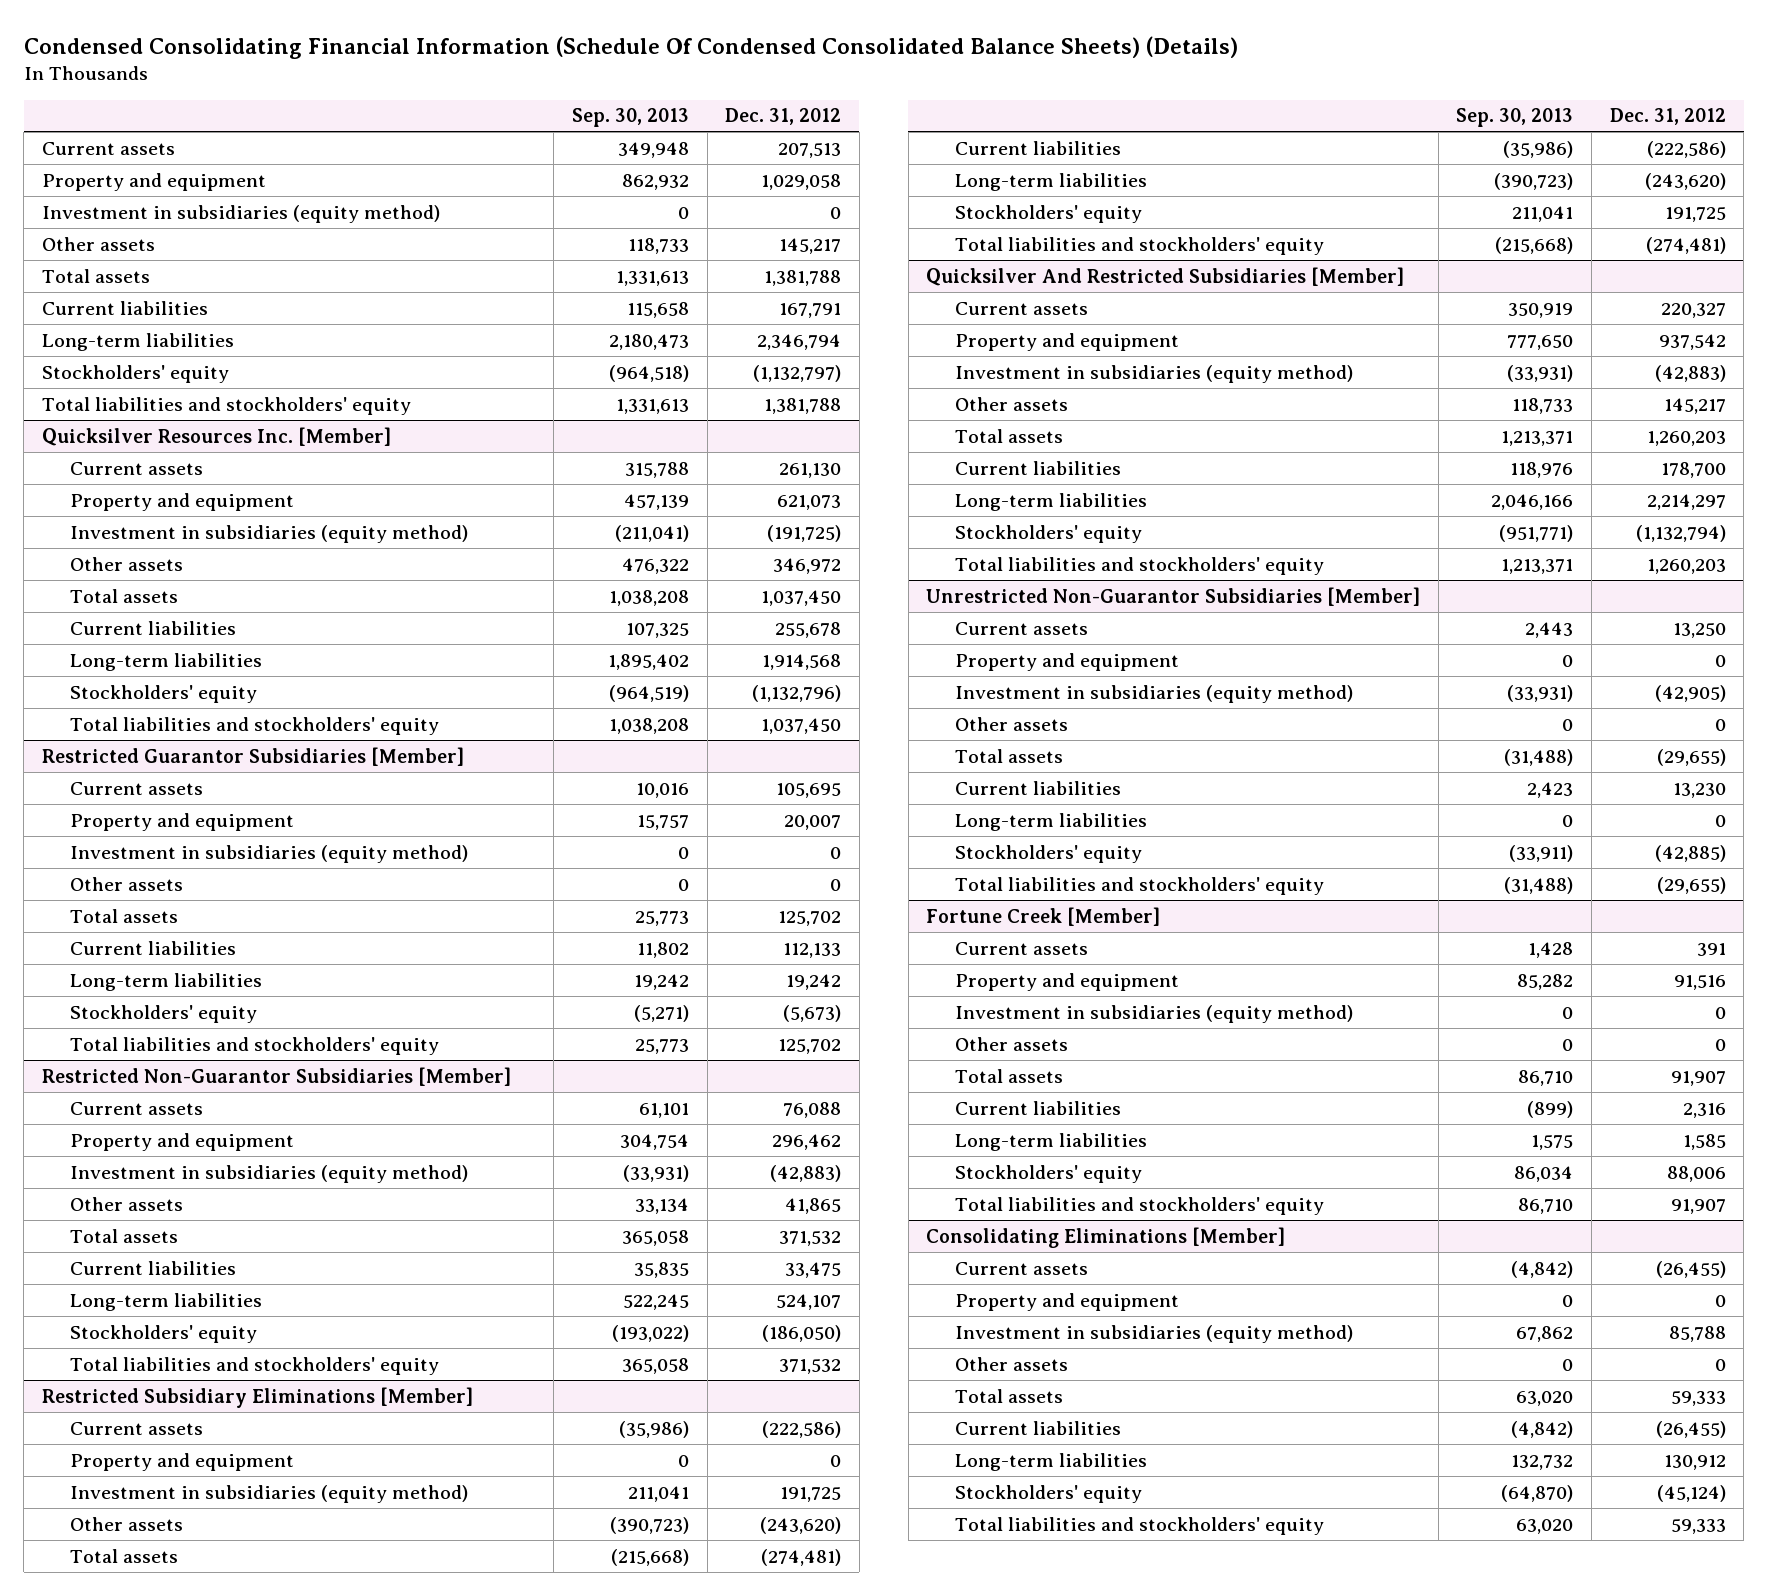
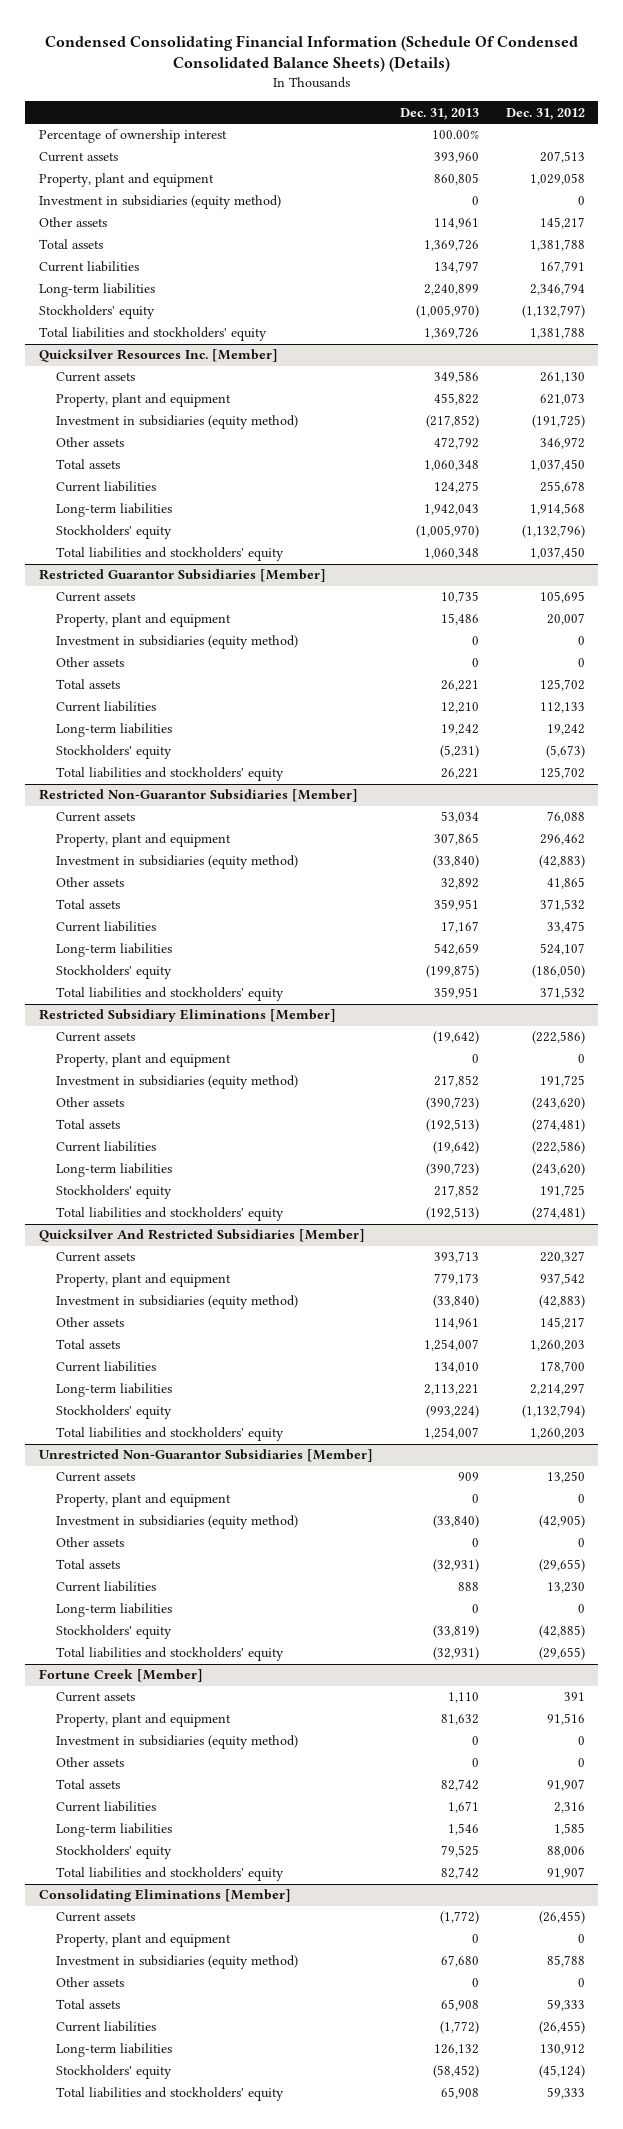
- | Sep. 30, 2013 | Dec. 31, 2012
+ | Dec. 31, 2013 | Dec. 31, 2012
+ Percentage of ownership interest | 100.00% |
- Property and equipment | 862,932 | 1,029,058
+ Property, plant and equipment | 860,805 | 1,029,058
@ Quicksilver Resources Inc. [Member]
- Property and equipment | 457,139 | 621,073
+ Property, plant and equipment | 455,822 | 621,073
@ Restricted Guarantor Subsidiaries [Member]
- Property and equipment | 15,757 | 20,007
+ Property, plant and equipment | 15,486 | 20,007
@ Restricted Non-Guarantor Subsidiaries [Member]
- Property and equipment | 304,754 | 296,462
+ Property, plant and equipment | 307,865 | 296,462
@ Restricted Subsidiary Eliminations [Member]
- Property and equipment | 0 | 0
+ Property, plant and equipment | 0 | 0
@ Quicksilver And Restricted Subsidiaries [Member]
- Property and equipment | 777,650 | 937,542
+ Property, plant and equipment | 779,173 | 937,542
@ Unrestricted Non-Guarantor Subsidiaries [Member]
- Property and equipment | 0 | 0
+ Property, plant and equipment | 0 | 0
@ Fortune Creek [Member]
- Property and equipment | 85,282 | 91,516
+ Property, plant and equipment | 81,632 | 91,516
@ Consolidating Eliminations [Member]
- Property and equipment | 0 | 0
+ Property, plant and equipment | 0 | 0

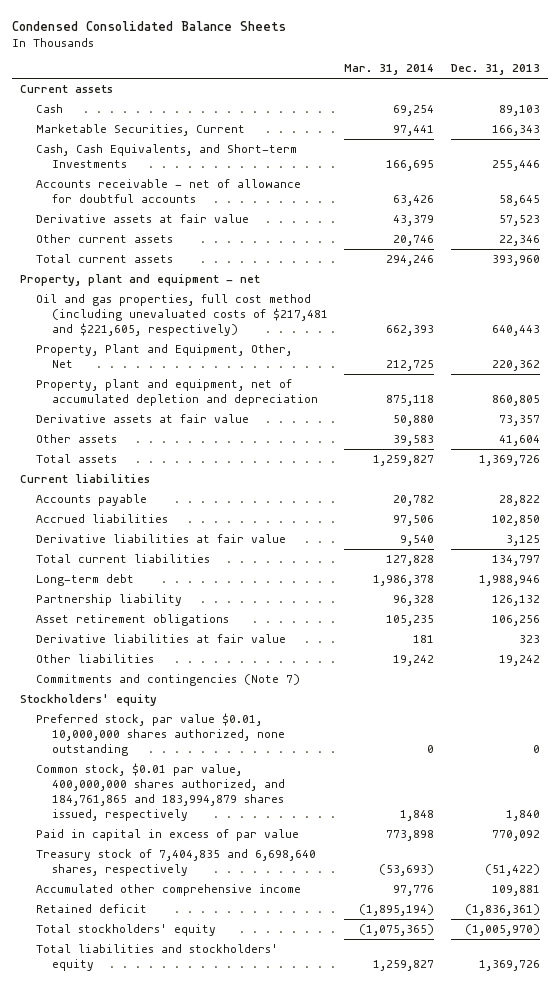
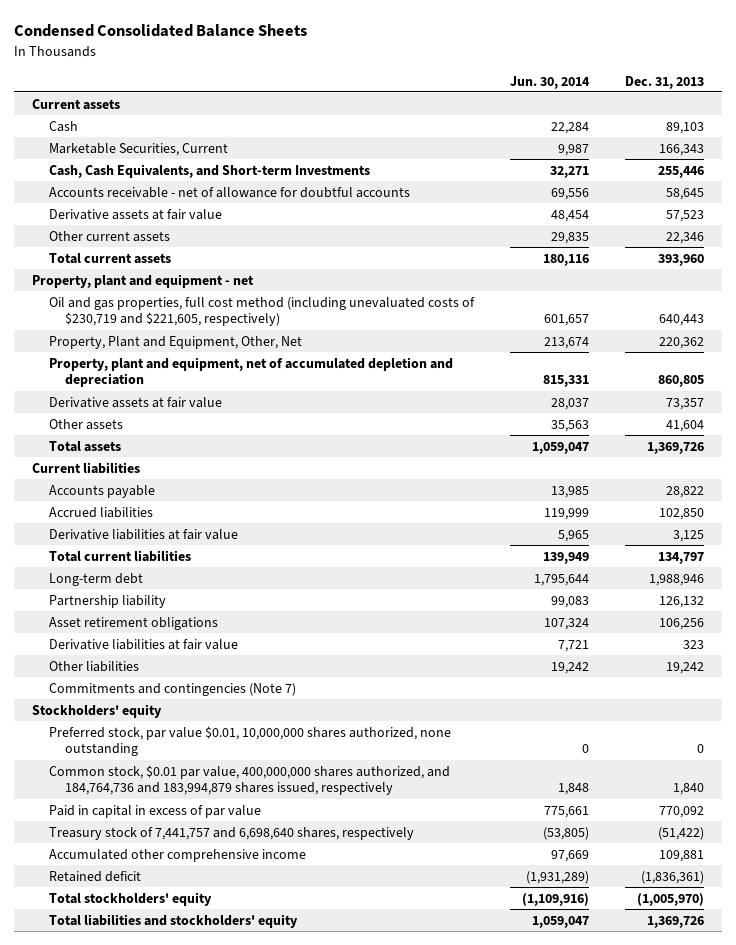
- | Mar. 31, 2014 | Dec. 31, 2013
+ | Jun. 30, 2014 | Dec. 31, 2013
- Oil and gas properties, full cost method (including unevaluated costs of $217,481 and $221,605, respectively) | 662,393 | 640,443
+ Oil and gas properties, full cost method (including unevaluated costs of $230,719 and $221,605, respectively) | 601,657 | 640,443
- Common stock, $0.01 par value, 400,000,000 shares authorized, and 184,761,865 and 183,994,879 shares issued, respectively | 1,848 | 1,840
+ Common stock, $0.01 par value, 400,000,000 shares authorized, and 184,764,736 and 183,994,879 shares issued, respectively | 1,848 | 1,840
- Treasury stock of 7,404,835 and 6,698,640 shares, respectively | (53,693) | (51,422)
+ Treasury stock of 7,441,757 and 6,698,640 shares, respectively | (53,805) | (51,422)

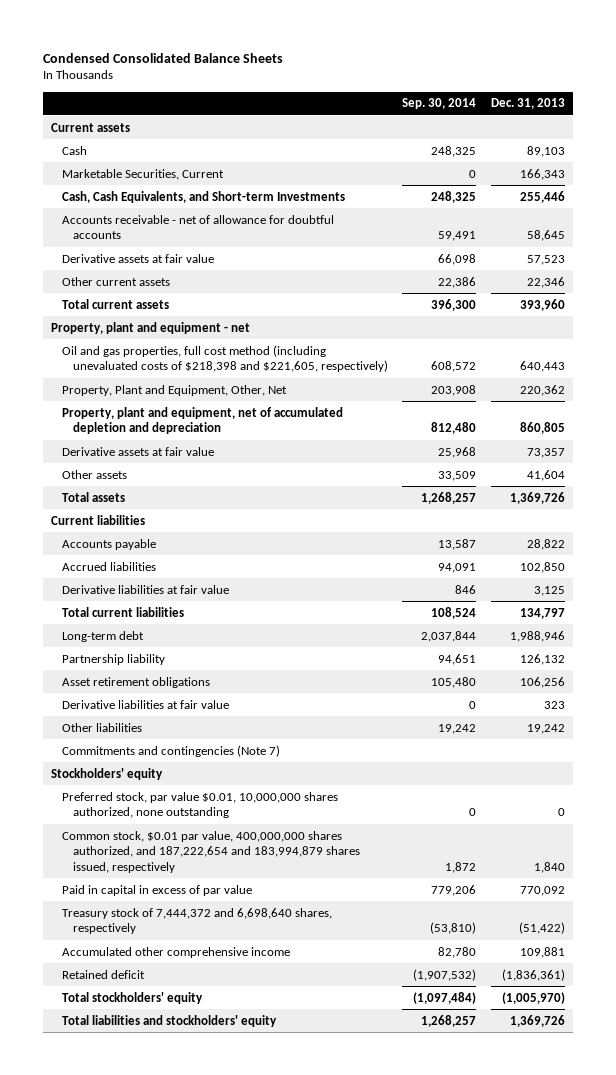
- | Jun. 30, 2014 | Dec. 31, 2013
+ | Sep. 30, 2014 | Dec. 31, 2013
- Oil and gas properties, full cost method (including unevaluated costs of $230,719 and $221,605, respectively) | 601,657 | 640,443
+ Oil and gas properties, full cost method (including unevaluated costs of $218,398 and $221,605, respectively) | 608,572 | 640,443
- Common stock, $0.01 par value, 400,000,000 shares authorized, and 184,764,736 and 183,994,879 shares issued, respectively | 1,848 | 1,840
+ Common stock, $0.01 par value, 400,000,000 shares authorized, and 187,222,654 and 183,994,879 shares issued, respectively | 1,872 | 1,840
- Treasury stock of 7,441,757 and 6,698,640 shares, respectively | (53,805) | (51,422)
+ Treasury stock of 7,444,372 and 6,698,640 shares, respectively | (53,810) | (51,422)

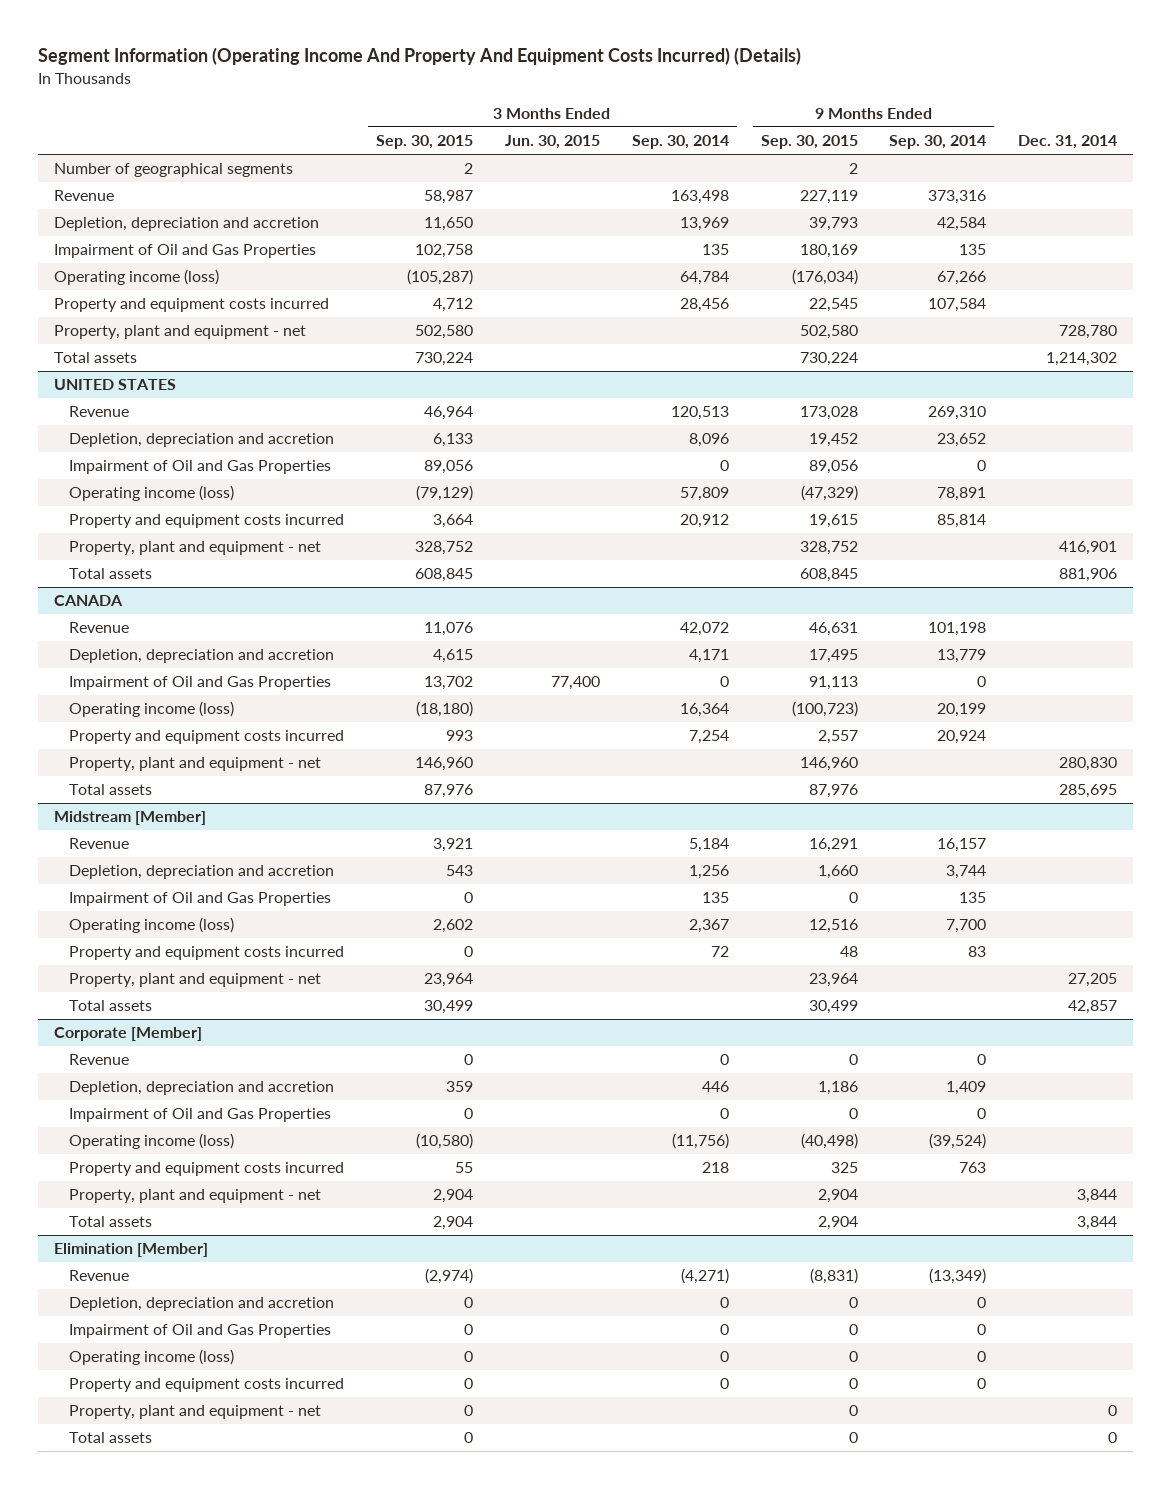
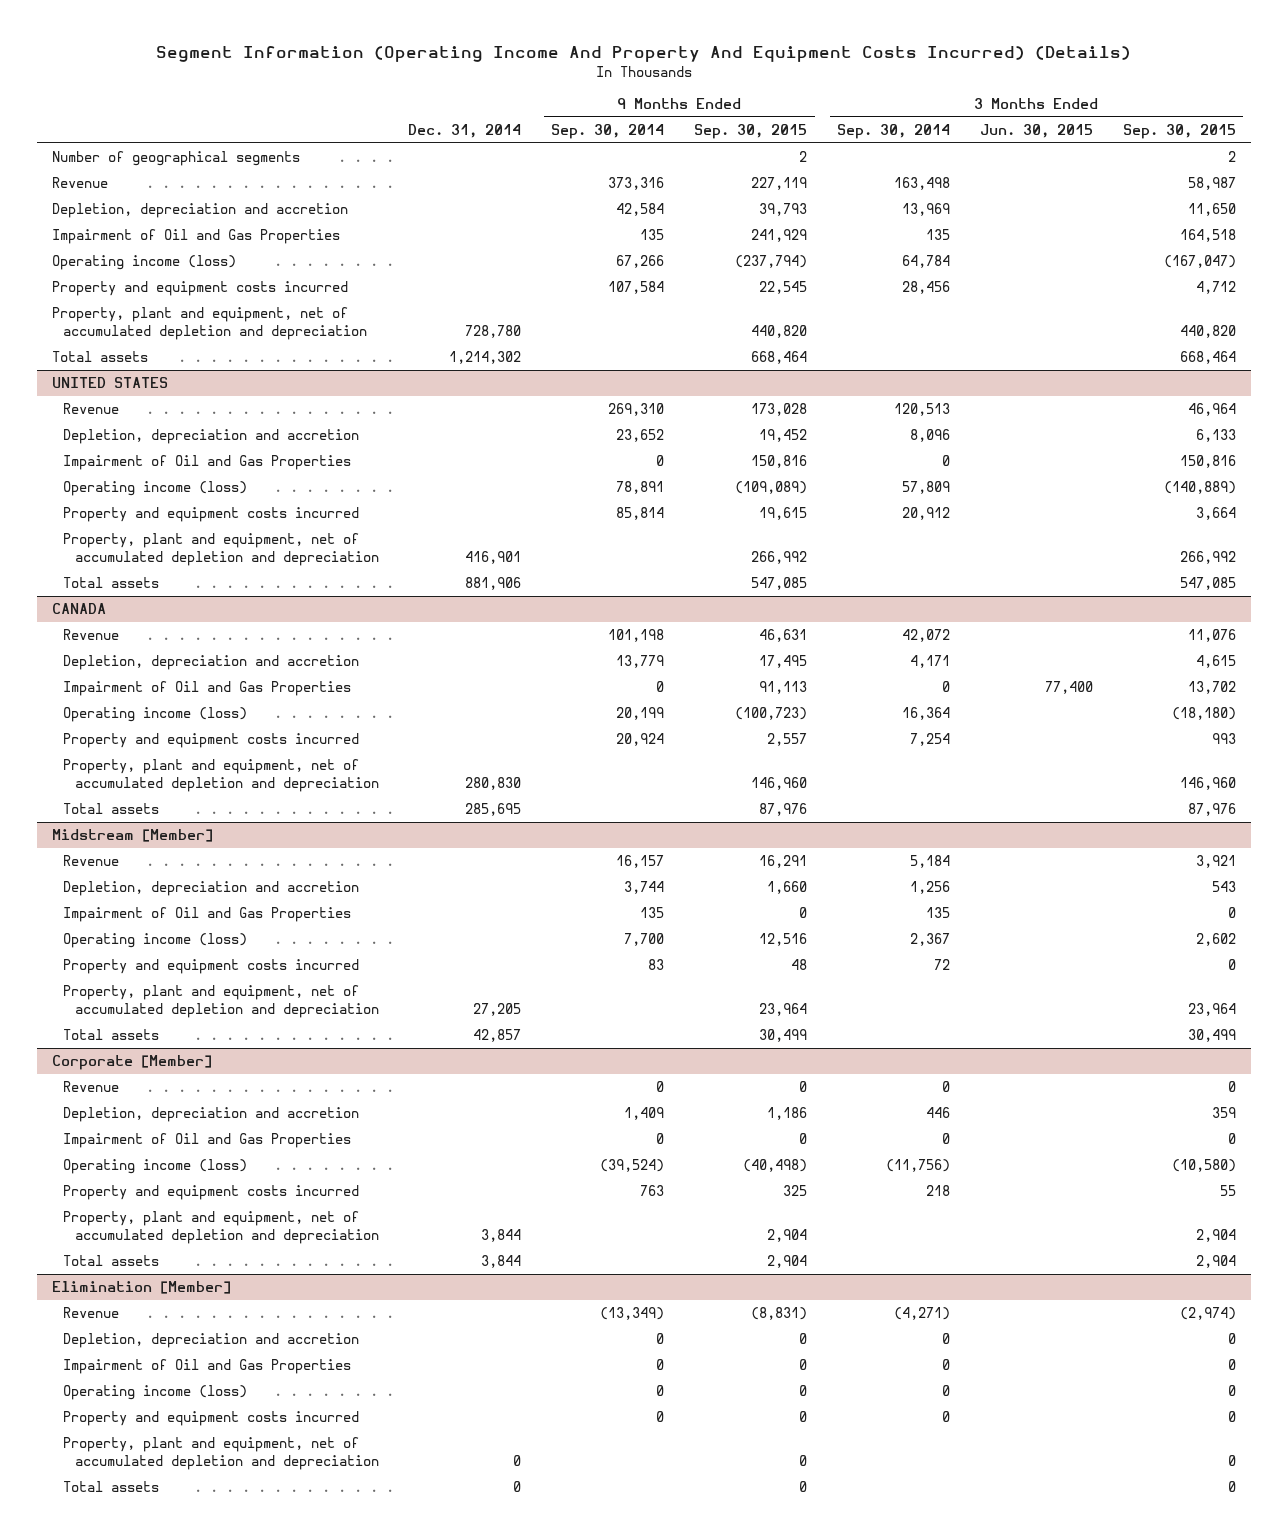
- | 3 Months Ended Sep. 30, 2015 | 3 Months Ended Jun. 30, 2015 | 3 Months Ended Sep. 30, 2014 | 9 Months Ended Sep. 30, 2015 | 9 Months Ended Sep. 30, 2014 | Dec. 31, 2014
+ | Dec. 31, 2014 | 9 Months Ended Sep. 30, 2014 | 9 Months Ended Sep. 30, 2015 | 3 Months Ended Sep. 30, 2014 | 3 Months Ended Jun. 30, 2015 | 3 Months Ended Sep. 30, 2015
- Impairment of Oil and Gas Properties | 102,758 | | 135 | 180,169 | 135 |
- Operating income (loss) | (105,287) | | 64,784 | (176,034) | 67,266 |
+ Impairment of Oil and Gas Properties | | 135 | 241,929 | 135 | | 164,518
+ Operating income (loss) | | 67,266 | (237,794) | 64,784 | | (167,047)
- Property, plant and equipment - net | 502,580 | | | 502,580 | | 728,780
- Total assets | 730,224 | | | 730,224 | | 1,214,302
+ Property, plant and equipment, net of accumulated depletion and depreciation | 728,780 | | 440,820 | | | 440,820
+ Total assets | 1,214,302 | | 668,464 | | | 668,464
@ UNITED STATES
- Impairment of Oil and Gas Properties | 89,056 | | 0 | 89,056 | 0 |
- Operating income (loss) | (79,129) | | 57,809 | (47,329) | 78,891 |
+ Impairment of Oil and Gas Properties | | 0 | 150,816 | 0 | | 150,816
+ Operating income (loss) | | 78,891 | (109,089) | 57,809 | | (140,889)
- Property, plant and equipment - net | 328,752 | | | 328,752 | | 416,901
- Total assets | 608,845 | | | 608,845 | | 881,906
+ Property, plant and equipment, net of accumulated depletion and depreciation | 416,901 | | 266,992 | | | 266,992
+ Total assets | 881,906 | | 547,085 | | | 547,085
@ CANADA
- Property, plant and equipment - net | 146,960 | | | 146,960 | | 280,830
+ Property, plant and equipment, net of accumulated depletion and depreciation | 280,830 | | 146,960 | | | 146,960
@ Midstream [Member]
- Property, plant and equipment - net | 23,964 | | | 23,964 | | 27,205
+ Property, plant and equipment, net of accumulated depletion and depreciation | 27,205 | | 23,964 | | | 23,964
@ Corporate [Member]
- Property, plant and equipment - net | 2,904 | | | 2,904 | | 3,844
+ Property, plant and equipment, net of accumulated depletion and depreciation | 3,844 | | 2,904 | | | 2,904
@ Elimination [Member]
- Property, plant and equipment - net | 0 | | | 0 | | 0
+ Property, plant and equipment, net of accumulated depletion and depreciation | 0 | | 0 | | | 0

